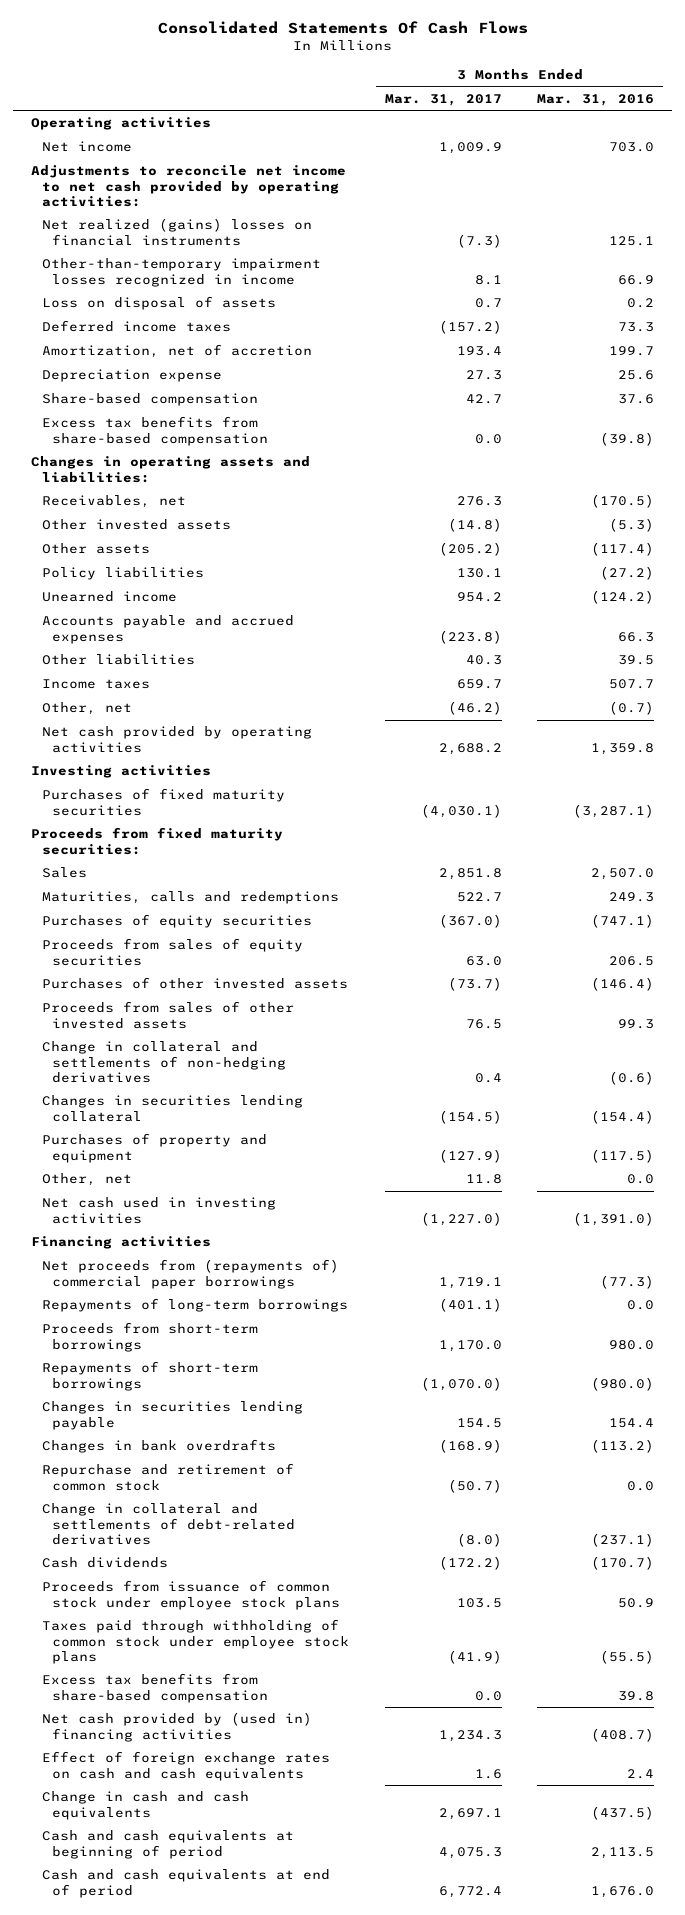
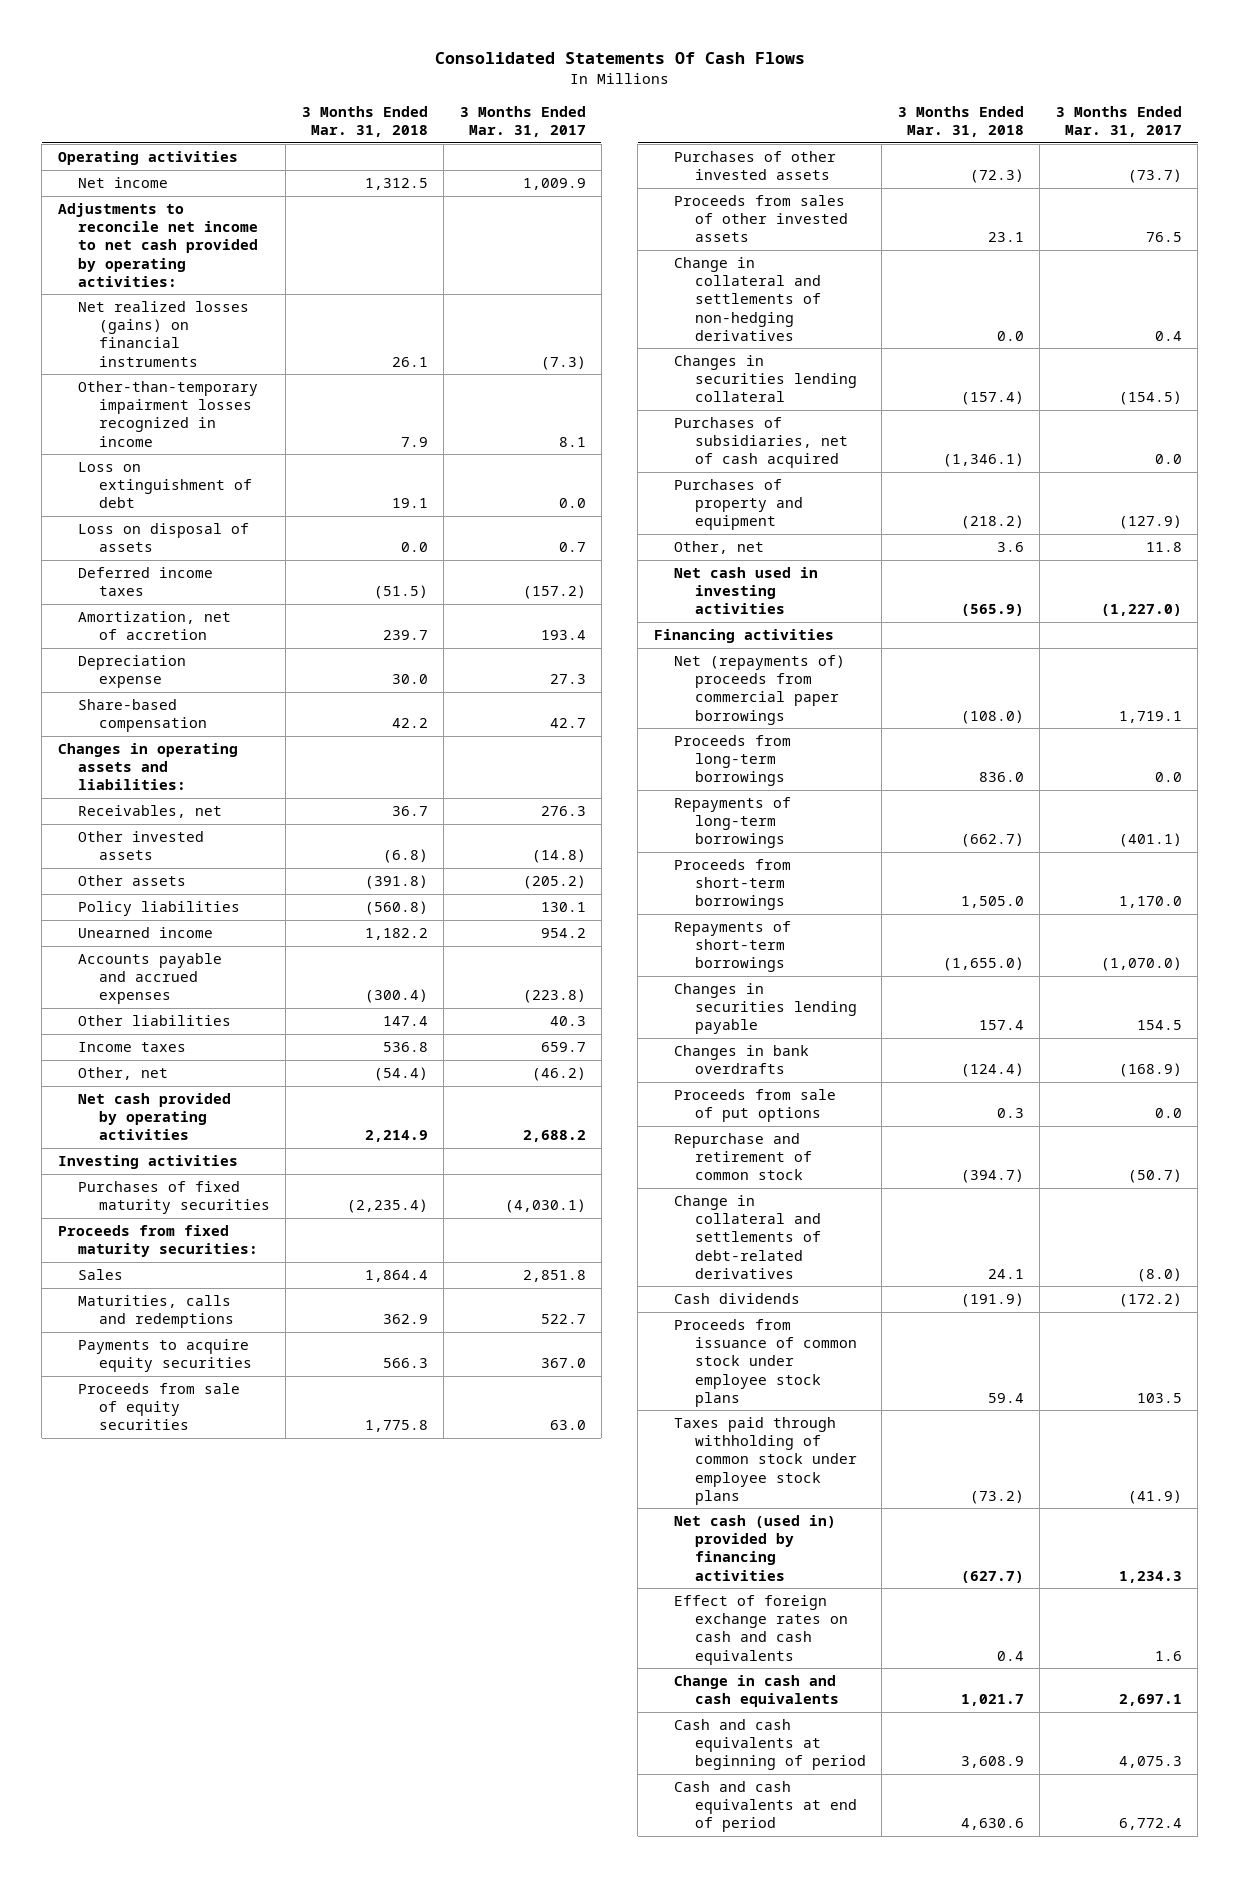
- | 3 Months Ended Mar. 31, 2017 | 3 Months Ended Mar. 31, 2016
+ | 3 Months Ended Mar. 31, 2018 | 3 Months Ended Mar. 31, 2017
- Net realized (gains) losses on financial instruments | (7.3) | 125.1
+ Net realized losses (gains) on financial instruments | 26.1 | (7.3)
+ Loss on extinguishment of debt | 19.1 | 0.0
- Excess tax benefits from share-based compensation | 0.0 | (39.8)
- Purchases of equity securities | (367.0) | (747.1)
- Proceeds from sales of equity securities | 63.0 | 206.5
+ Payments to acquire equity securities | 566.3 | 367.0
+ Proceeds from sale of equity securities | 1,775.8 | 63.0
+ Purchases of subsidiaries, net of cash acquired | (1,346.1) | 0.0
- Net proceeds from (repayments of) commercial paper borrowings | 1,719.1 | (77.3)
+ Net (repayments of) proceeds from commercial paper borrowings | (108.0) | 1,719.1
+ Proceeds from long-term borrowings | 836.0 | 0.0
+ Proceeds from sale of put options | 0.3 | 0.0
- Excess tax benefits from share-based compensation | 0.0 | 39.8
- Net cash provided by (used in) financing activities | 1,234.3 | (408.7)
+ Net cash (used in) provided by financing activities | (627.7) | 1,234.3

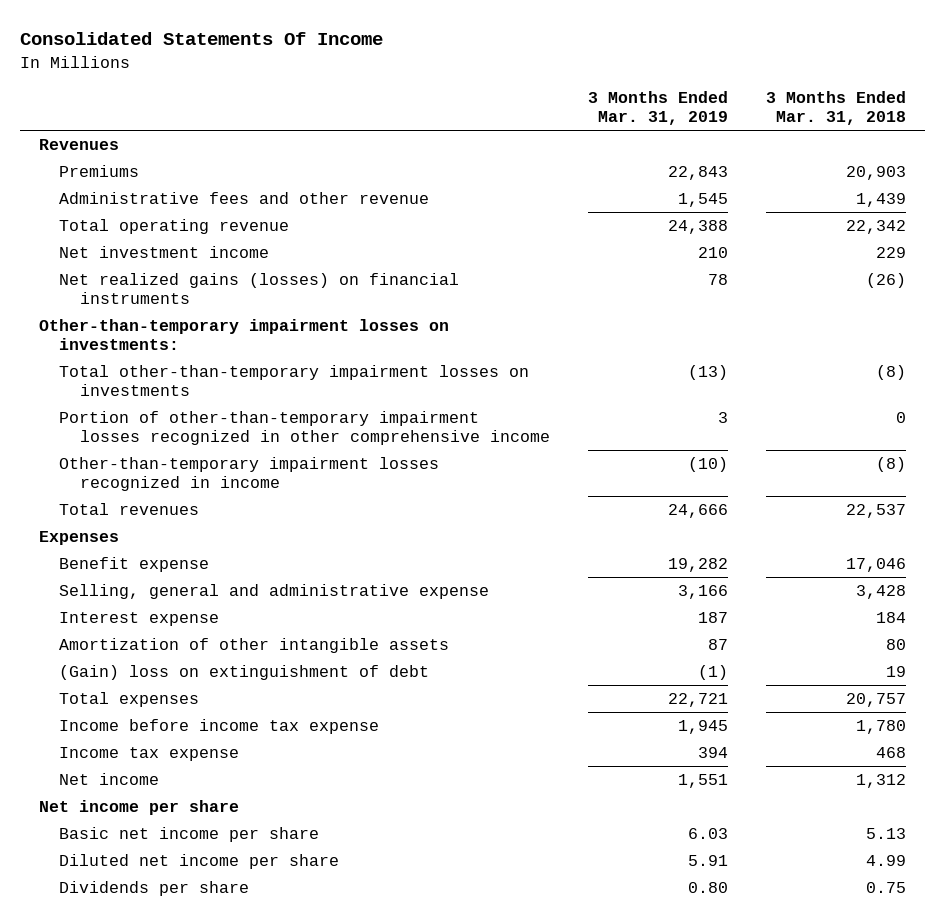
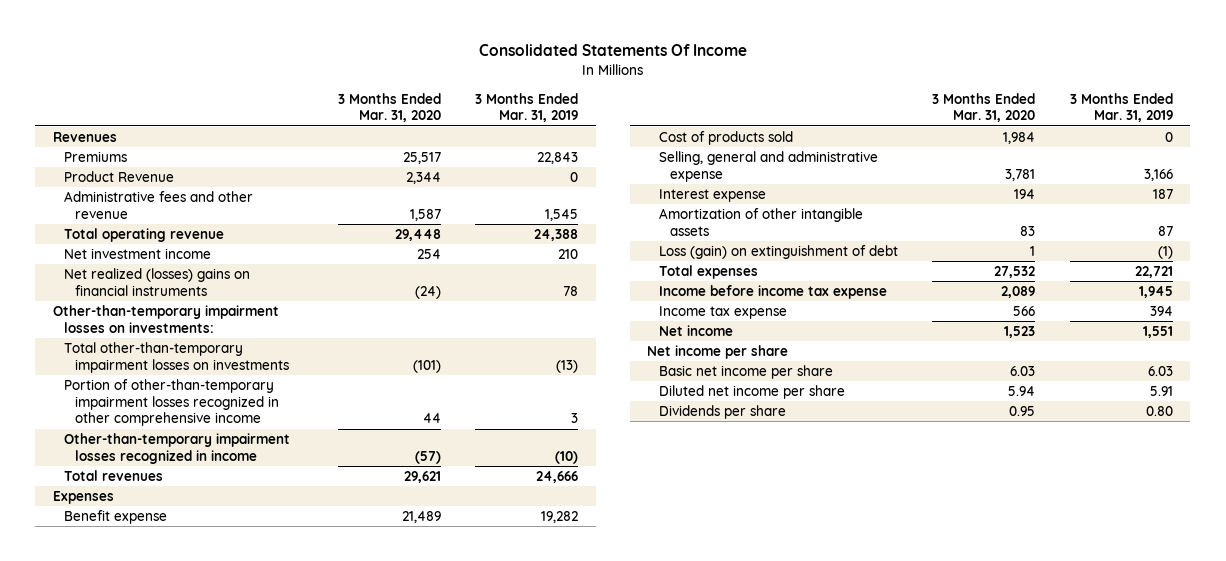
- | 3 Months Ended Mar. 31, 2019 | 3 Months Ended Mar. 31, 2018
+ | 3 Months Ended Mar. 31, 2020 | 3 Months Ended Mar. 31, 2019
+ Product Revenue | 2,344 | 0
- Net realized gains (losses) on financial instruments | 78 | (26)
+ Net realized (losses) gains on financial instruments | (24) | 78
+ Cost of products sold | 1,984 | 0
- (Gain) loss on extinguishment of debt | (1) | 19
+ Loss (gain) on extinguishment of debt | 1 | (1)

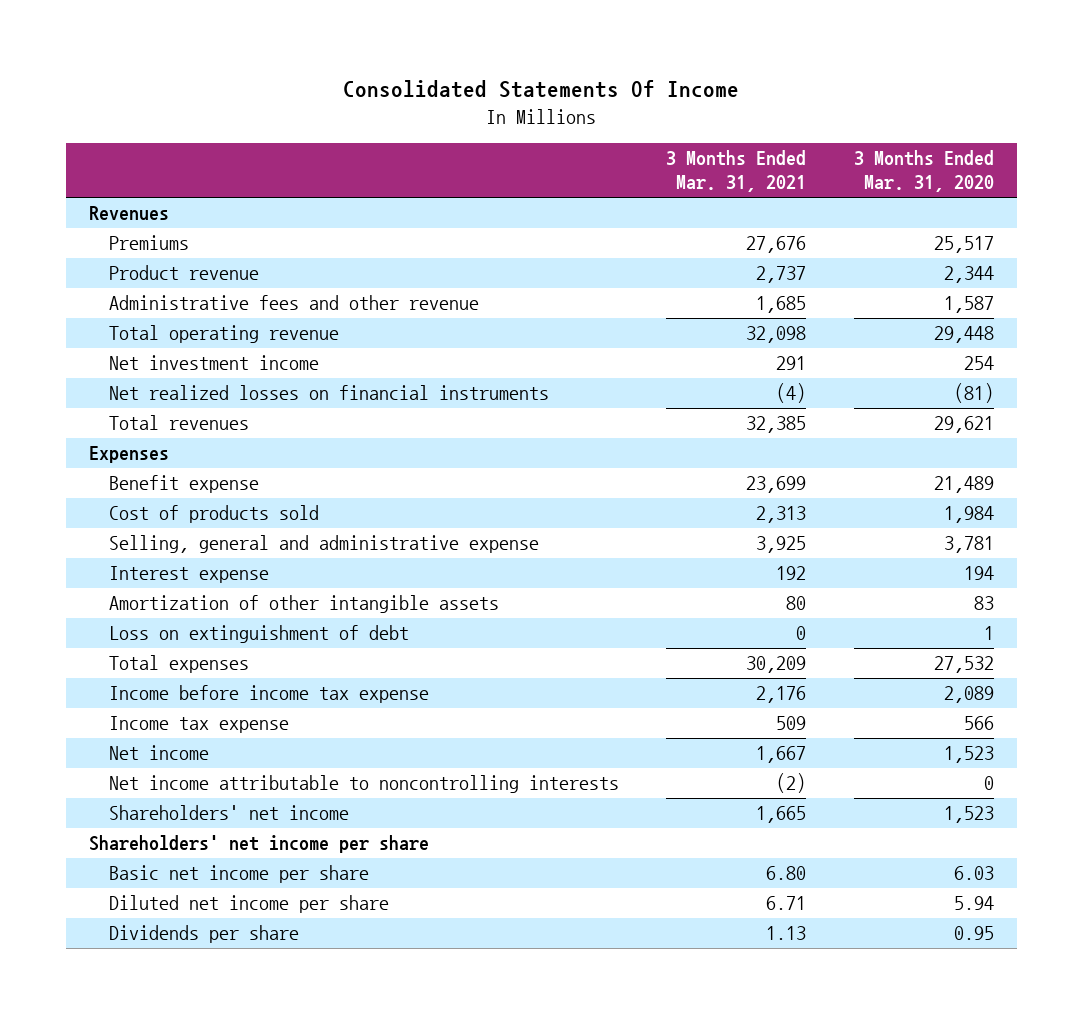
- | 3 Months Ended Mar. 31, 2020 | 3 Months Ended Mar. 31, 2019
+ | 3 Months Ended Mar. 31, 2021 | 3 Months Ended Mar. 31, 2020
- Product Revenue | 2,344 | 0
+ Product revenue | 2,737 | 2,344
- Net realized (losses) gains on financial instruments | (24) | 78
- Other-than-temporary impairment losses on investments:
- Total other-than-temporary impairment losses on investments | (101) | (13)
- Portion of other-than-temporary impairment losses recognized in other comprehensive income | 44 | 3
- Other-than-temporary impairment losses recognized in income | (57) | (10)
+ Net realized losses on financial instruments | (4) | (81)
- Loss (gain) on extinguishment of debt | 1 | (1)
+ Loss on extinguishment of debt | 0 | 1
- Net income per share
+ Net income attributable to noncontrolling interests | (2) | 0
+ Shareholders' net income | 1,665 | 1,523
+ Shareholders' net income per share

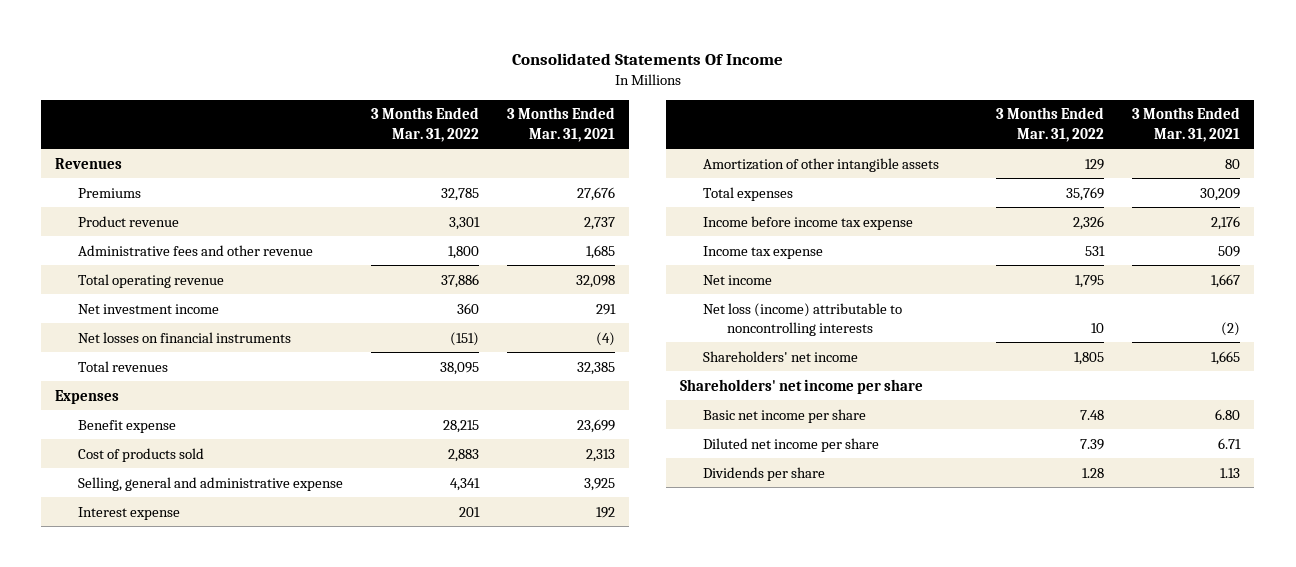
- | 3 Months Ended Mar. 31, 2021 | 3 Months Ended Mar. 31, 2020
+ | 3 Months Ended Mar. 31, 2022 | 3 Months Ended Mar. 31, 2021
- Net realized losses on financial instruments | (4) | (81)
+ Net losses on financial instruments | (151) | (4)
- Loss on extinguishment of debt | 0 | 1
- Net income attributable to noncontrolling interests | (2) | 0
+ Net loss (income) attributable to noncontrolling interests | 10 | (2)

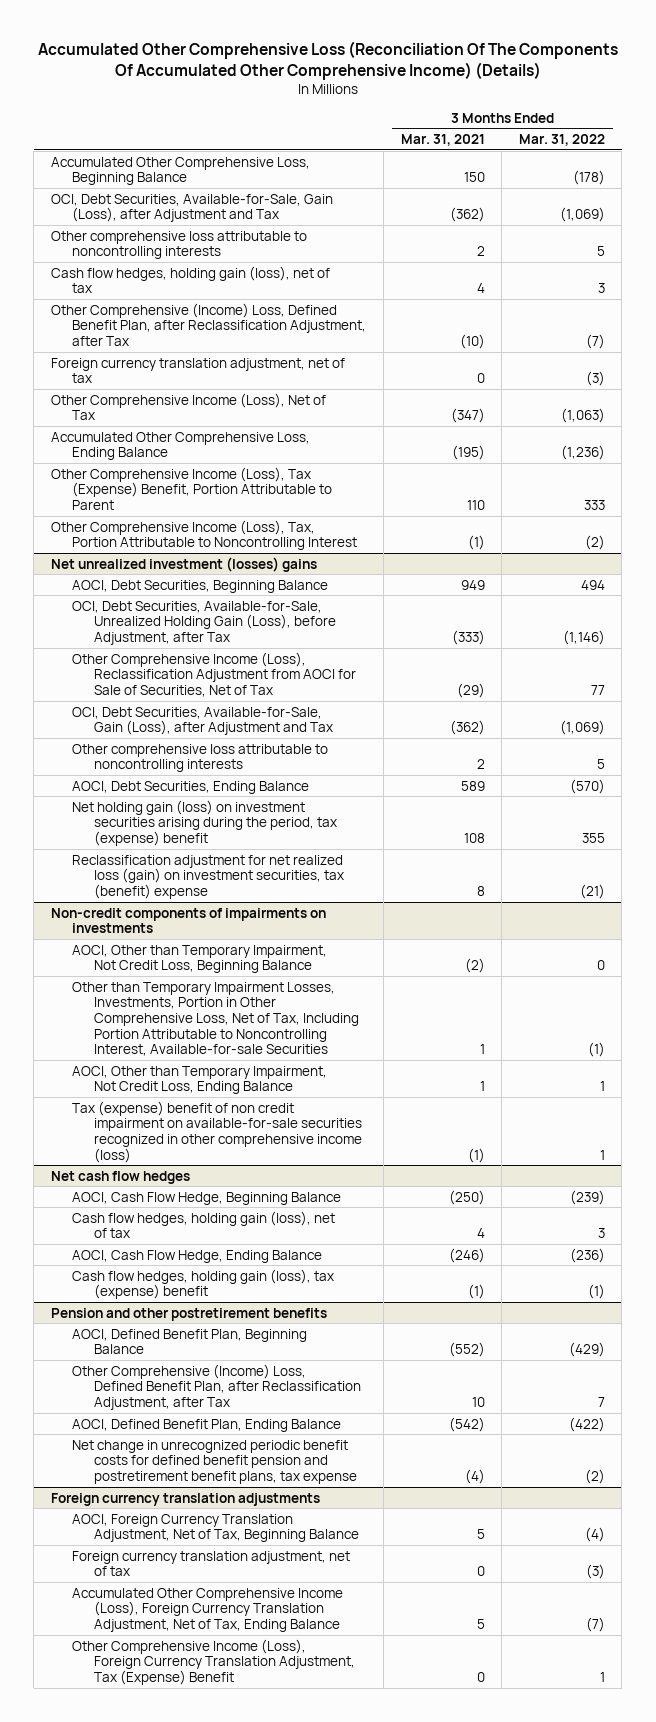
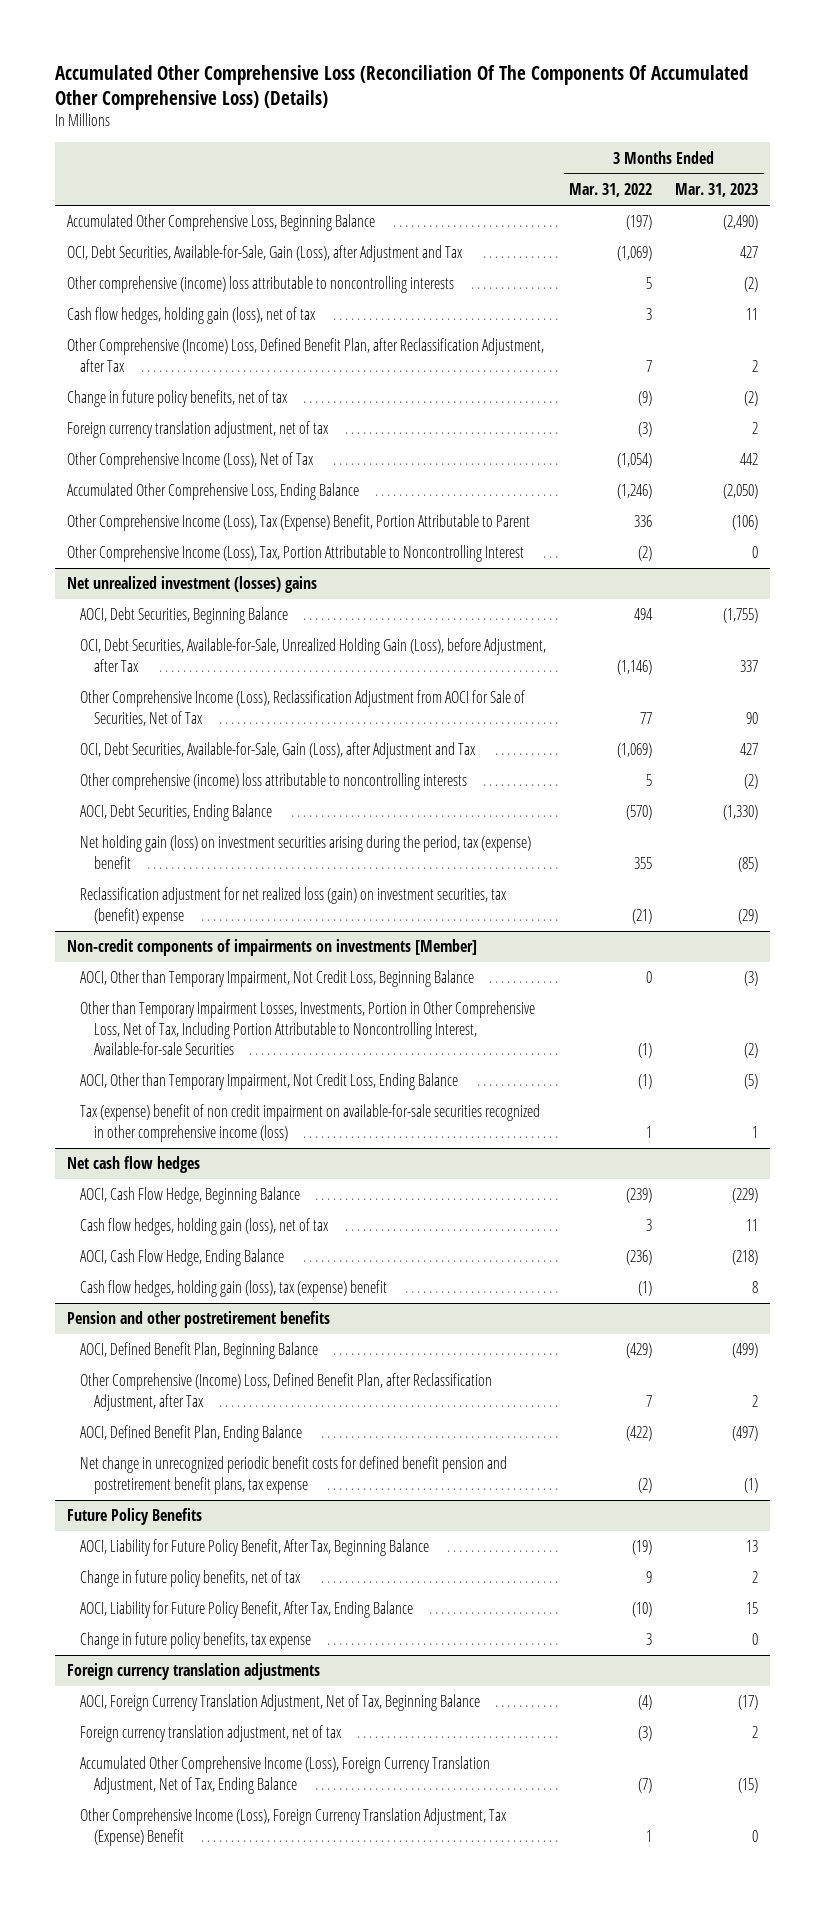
- Accumulated Other Comprehensive Loss (Reconciliation Of The Components Of Accumulated Other Comprehensive Income) (Details)
+ Accumulated Other Comprehensive Loss (Reconciliation Of The Components Of Accumulated Other Comprehensive Loss) (Details)
- | 3 Months Ended Mar. 31, 2021 | 3 Months Ended Mar. 31, 2022
+ | 3 Months Ended Mar. 31, 2022 | 3 Months Ended Mar. 31, 2023
- Accumulated Other Comprehensive Loss, Beginning Balance | 150 | (178)
+ Accumulated Other Comprehensive Loss, Beginning Balance | (197) | (2,490)
- Other comprehensive loss attributable to noncontrolling interests | 2 | 5
+ Other comprehensive (income) loss attributable to noncontrolling interests | 5 | (2)
- Other Comprehensive (Income) Loss, Defined Benefit Plan, after Reclassification Adjustment, after Tax | (10) | (7)
+ Other Comprehensive (Income) Loss, Defined Benefit Plan, after Reclassification Adjustment, after Tax | 7 | 2
+ Change in future policy benefits, net of tax | (9) | (2)
- Other Comprehensive Income (Loss), Net of Tax | (347) | (1,063)
- Accumulated Other Comprehensive Loss, Ending Balance | (195) | (1,236)
- Other Comprehensive Income (Loss), Tax (Expense) Benefit, Portion Attributable to Parent | 110 | 333
+ Other Comprehensive Income (Loss), Net of Tax | (1,054) | 442
+ Accumulated Other Comprehensive Loss, Ending Balance | (1,246) | (2,050)
+ Other Comprehensive Income (Loss), Tax (Expense) Benefit, Portion Attributable to Parent | 336 | (106)
@ Net unrealized investment (losses) gains
- Other comprehensive loss attributable to noncontrolling interests | 2 | 5
+ Other comprehensive (income) loss attributable to noncontrolling interests | 5 | (2)
- Non-credit components of impairments on investments
+ Non-credit components of impairments on investments [Member]
- AOCI, Other than Temporary Impairment, Not Credit Loss, Ending Balance | 1 | 1
+ AOCI, Other than Temporary Impairment, Not Credit Loss, Ending Balance | (1) | (5)
+ Future Policy Benefits
+ AOCI, Liability for Future Policy Benefit, After Tax, Beginning Balance | (19) | 13
+ Change in future policy benefits, net of tax | 9 | 2
+ AOCI, Liability for Future Policy Benefit, After Tax, Ending Balance | (10) | 15
+ Change in future policy benefits, tax expense | 3 | 0

